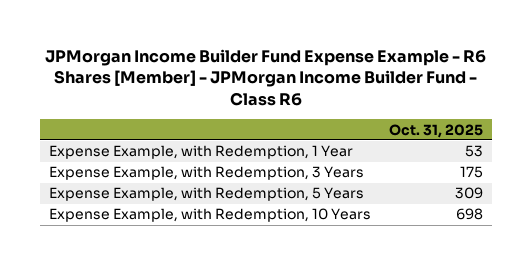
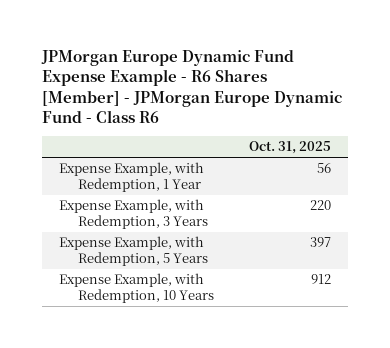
- JPMorgan Income Builder Fund Expense Example - R6 Shares [Member] - JPMorgan Income Builder Fund - Class R6
+ JPMorgan Europe Dynamic Fund Expense Example - R6 Shares [Member] - JPMorgan Europe Dynamic Fund - Class R6
- Expense Example, with Redemption, 1 Year | 53
- Expense Example, with Redemption, 3 Years | 175
- Expense Example, with Redemption, 5 Years | 309
- Expense Example, with Redemption, 10 Years | 698
+ Expense Example, with Redemption, 1 Year | 56
+ Expense Example, with Redemption, 3 Years | 220
+ Expense Example, with Redemption, 5 Years | 397
+ Expense Example, with Redemption, 10 Years | 912

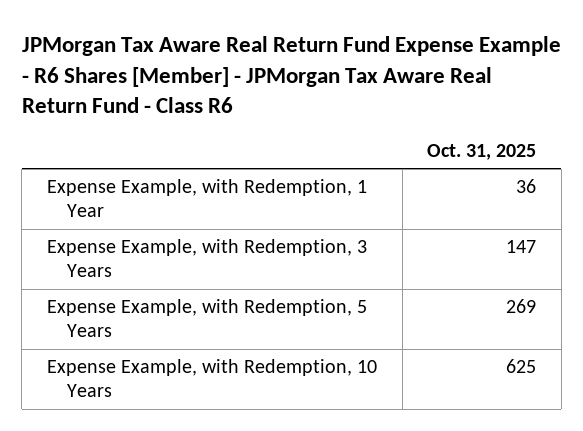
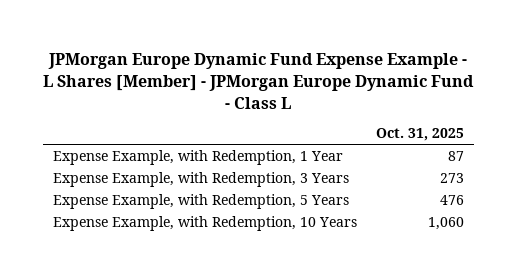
- JPMorgan Tax Aware Real Return Fund Expense Example - R6 Shares [Member] - JPMorgan Tax Aware Real Return Fund - Class R6
+ JPMorgan Europe Dynamic Fund Expense Example - L Shares [Member] - JPMorgan Europe Dynamic Fund - Class L
- Expense Example, with Redemption, 1 Year | 36
- Expense Example, with Redemption, 3 Years | 147
- Expense Example, with Redemption, 5 Years | 269
- Expense Example, with Redemption, 10 Years | 625
+ Expense Example, with Redemption, 1 Year | 87
+ Expense Example, with Redemption, 3 Years | 273
+ Expense Example, with Redemption, 5 Years | 476
+ Expense Example, with Redemption, 10 Years | 1,060

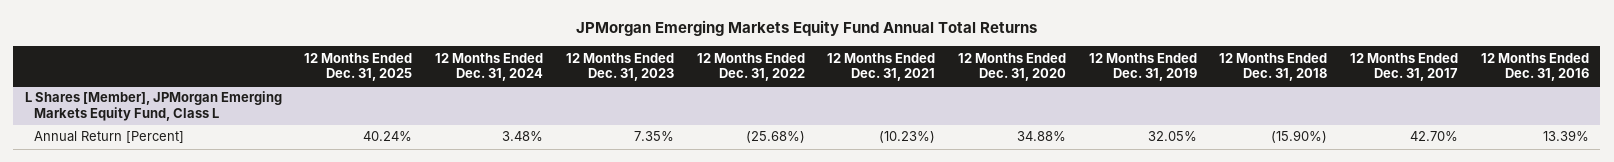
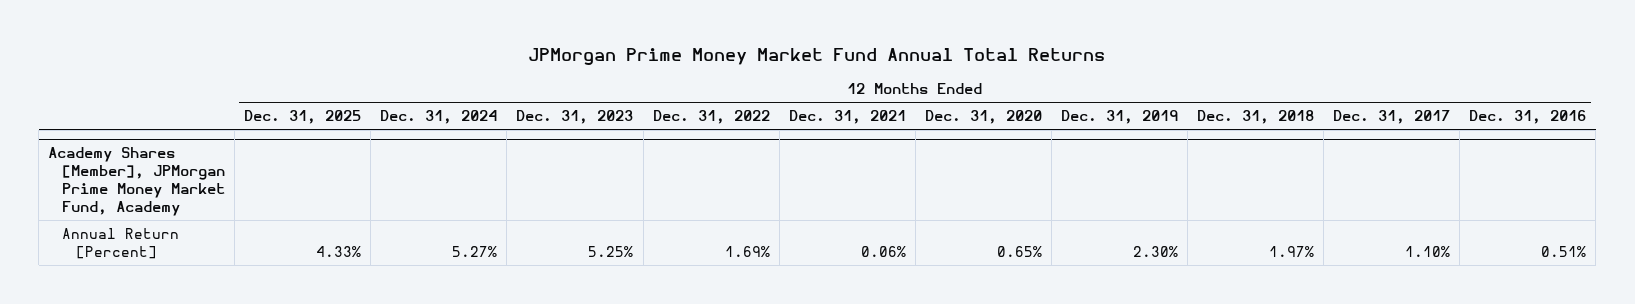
- JPMorgan Emerging Markets Equity Fund Annual Total Returns
+ JPMorgan Prime Money Market Fund Annual Total Returns
- L Shares [Member], JPMorgan Emerging Markets Equity Fund, Class L
- Annual Return [Percent] | 40.24% | 3.48% | 7.35% | (25.68%) | (10.23%) | 34.88% | 32.05% | (15.90%) | 42.70% | 13.39%
+ Academy Shares [Member], JPMorgan Prime Money Market Fund, Academy
+ Annual Return [Percent] | 4.33% | 5.27% | 5.25% | 1.69% | 0.06% | 0.65% | 2.30% | 1.97% | 1.10% | 0.51%

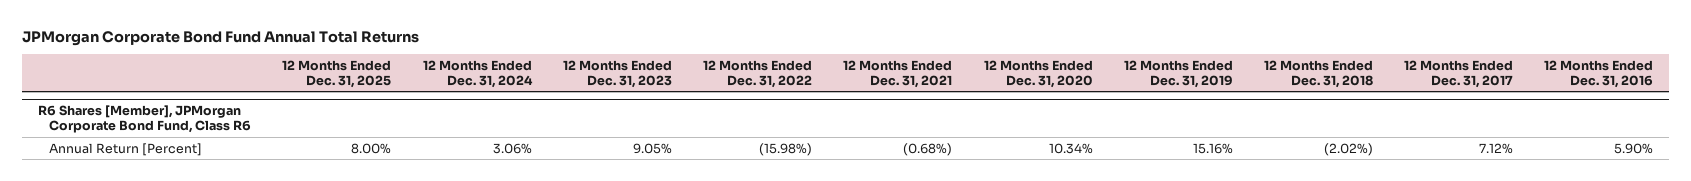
- JPMorgan Prime Money Market Fund Annual Total Returns
+ JPMorgan Corporate Bond Fund Annual Total Returns
- Academy Shares [Member], JPMorgan Prime Money Market Fund, Academy
- Annual Return [Percent] | 4.33% | 5.27% | 5.25% | 1.69% | 0.06% | 0.65% | 2.30% | 1.97% | 1.10% | 0.51%
+ R6 Shares [Member], JPMorgan Corporate Bond Fund, Class R6
+ Annual Return [Percent] | 8.00% | 3.06% | 9.05% | (15.98%) | (0.68%) | 10.34% | 15.16% | (2.02%) | 7.12% | 5.90%

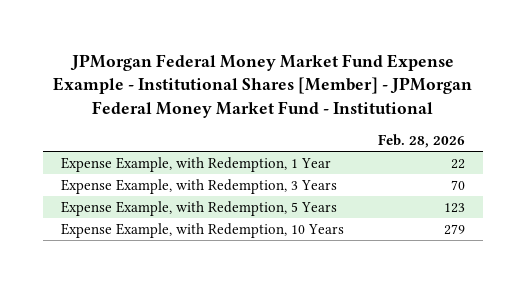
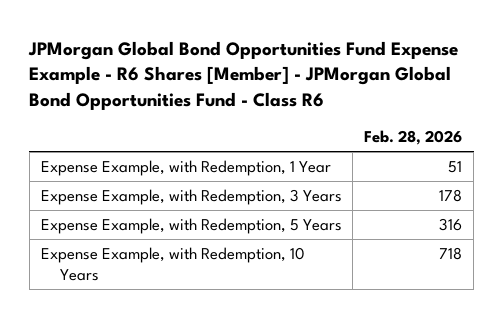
- JPMorgan Federal Money Market Fund Expense Example - Institutional Shares [Member] - JPMorgan Federal Money Market Fund - Institutional
+ JPMorgan Global Bond Opportunities Fund Expense Example - R6 Shares [Member] - JPMorgan Global Bond Opportunities Fund - Class R6
- Expense Example, with Redemption, 1 Year | 22
- Expense Example, with Redemption, 3 Years | 70
- Expense Example, with Redemption, 5 Years | 123
- Expense Example, with Redemption, 10 Years | 279
+ Expense Example, with Redemption, 1 Year | 51
+ Expense Example, with Redemption, 3 Years | 178
+ Expense Example, with Redemption, 5 Years | 316
+ Expense Example, with Redemption, 10 Years | 718

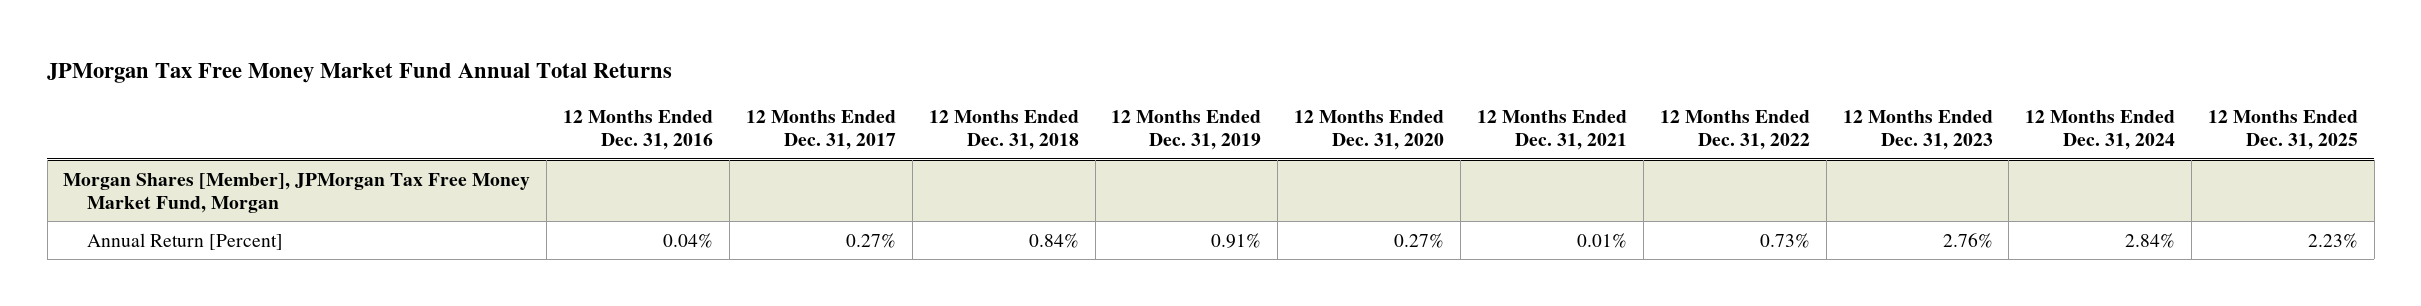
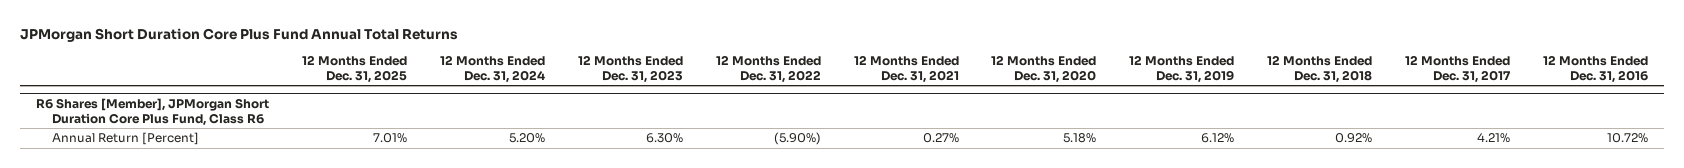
- JPMorgan Tax Free Money Market Fund Annual Total Returns
+ JPMorgan Short Duration Core Plus Fund Annual Total Returns
- | 12 Months Ended Dec. 31, 2016 | 12 Months Ended Dec. 31, 2017 | 12 Months Ended Dec. 31, 2018 | 12 Months Ended Dec. 31, 2019 | 12 Months Ended Dec. 31, 2020 | 12 Months Ended Dec. 31, 2021 | 12 Months Ended Dec. 31, 2022 | 12 Months Ended Dec. 31, 2023 | 12 Months Ended Dec. 31, 2024 | 12 Months Ended Dec. 31, 2025
+ | 12 Months Ended Dec. 31, 2025 | 12 Months Ended Dec. 31, 2024 | 12 Months Ended Dec. 31, 2023 | 12 Months Ended Dec. 31, 2022 | 12 Months Ended Dec. 31, 2021 | 12 Months Ended Dec. 31, 2020 | 12 Months Ended Dec. 31, 2019 | 12 Months Ended Dec. 31, 2018 | 12 Months Ended Dec. 31, 2017 | 12 Months Ended Dec. 31, 2016
- Morgan Shares [Member], JPMorgan Tax Free Money Market Fund, Morgan
- Annual Return [Percent] | 0.04% | 0.27% | 0.84% | 0.91% | 0.27% | 0.01% | 0.73% | 2.76% | 2.84% | 2.23%
+ R6 Shares [Member], JPMorgan Short Duration Core Plus Fund, Class R6
+ Annual Return [Percent] | 7.01% | 5.20% | 6.30% | (5.90%) | 0.27% | 5.18% | 6.12% | 0.92% | 4.21% | 10.72%

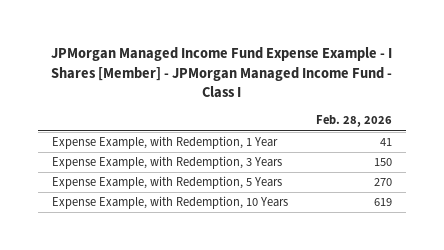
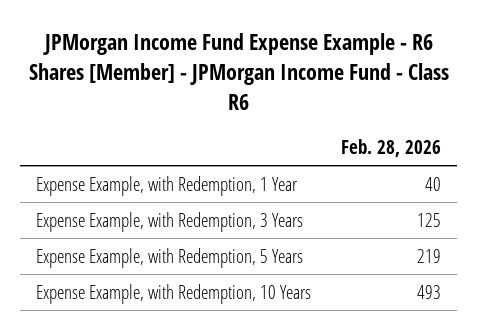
- JPMorgan Managed Income Fund Expense Example - I Shares [Member] - JPMorgan Managed Income Fund - Class I
+ JPMorgan Income Fund Expense Example - R6 Shares [Member] - JPMorgan Income Fund - Class R6
- Expense Example, with Redemption, 1 Year | 41
- Expense Example, with Redemption, 3 Years | 150
- Expense Example, with Redemption, 5 Years | 270
- Expense Example, with Redemption, 10 Years | 619
+ Expense Example, with Redemption, 1 Year | 40
+ Expense Example, with Redemption, 3 Years | 125
+ Expense Example, with Redemption, 5 Years | 219
+ Expense Example, with Redemption, 10 Years | 493

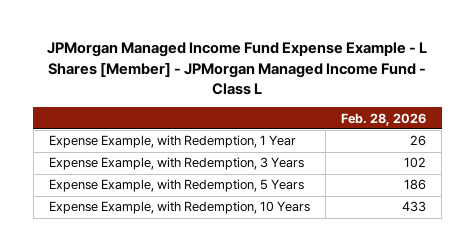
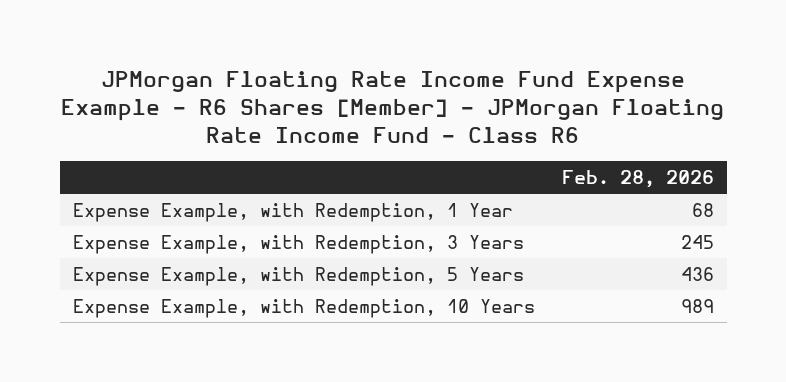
- JPMorgan Managed Income Fund Expense Example - L Shares [Member] - JPMorgan Managed Income Fund - Class L
+ JPMorgan Floating Rate Income Fund Expense Example - R6 Shares [Member] - JPMorgan Floating Rate Income Fund - Class R6
- Expense Example, with Redemption, 1 Year | 26
- Expense Example, with Redemption, 3 Years | 102
- Expense Example, with Redemption, 5 Years | 186
- Expense Example, with Redemption, 10 Years | 433
+ Expense Example, with Redemption, 1 Year | 68
+ Expense Example, with Redemption, 3 Years | 245
+ Expense Example, with Redemption, 5 Years | 436
+ Expense Example, with Redemption, 10 Years | 989

